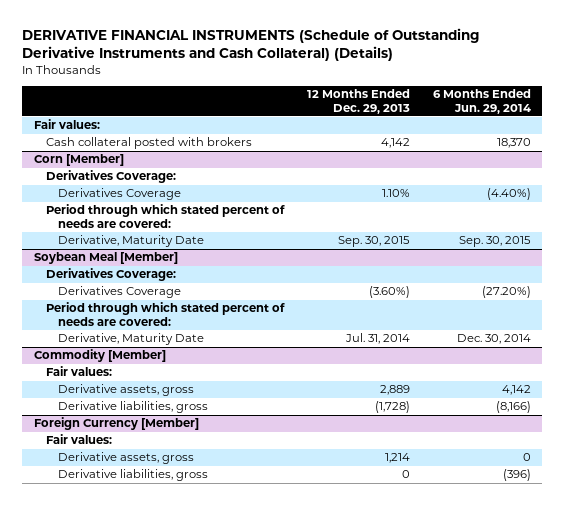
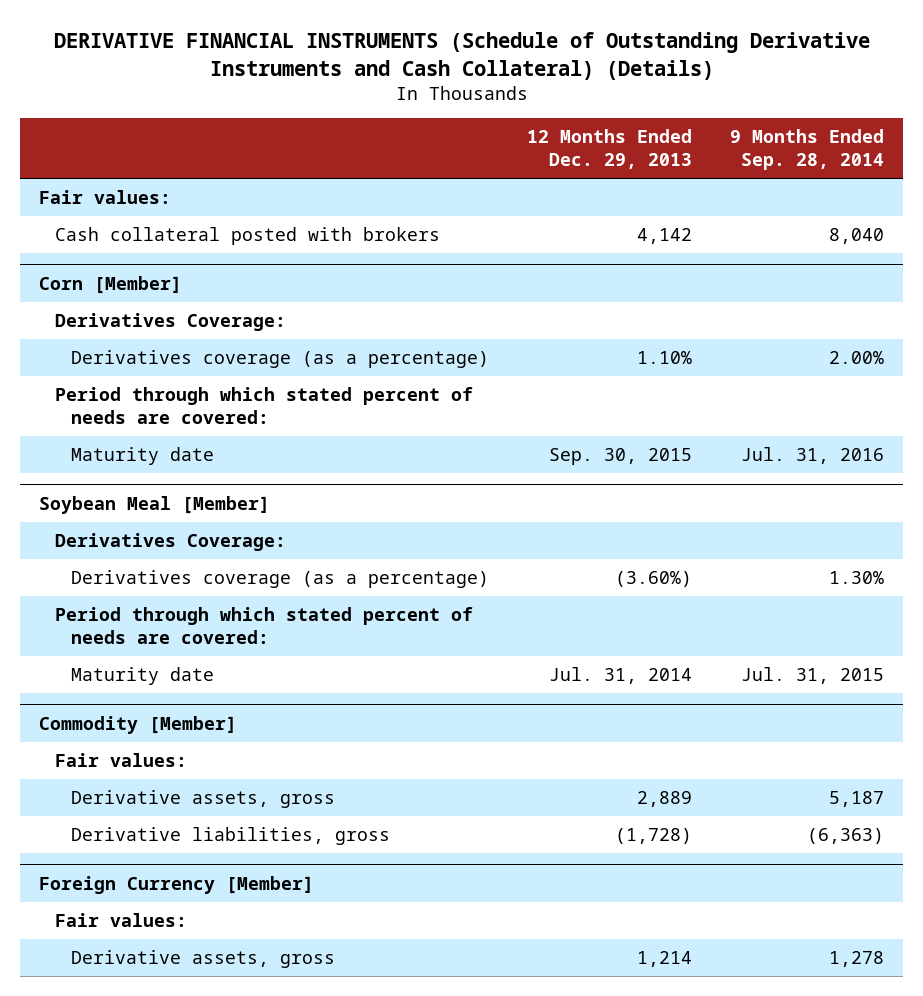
- | 12 Months Ended Dec. 29, 2013 | 6 Months Ended Jun. 29, 2014
+ | 12 Months Ended Dec. 29, 2013 | 9 Months Ended Sep. 28, 2014
@ Corn [Member]
- Derivatives Coverage | 1.10% | (4.40%)
+ Derivatives coverage (as a percentage) | 1.10% | 2.00%
- Derivative, Maturity Date | Sep. 30, 2015 | Sep. 30, 2015
+ Maturity date | Sep. 30, 2015 | Jul. 31, 2016
@ Soybean Meal [Member]
- Derivatives Coverage | (3.60%) | (27.20%)
+ Derivatives coverage (as a percentage) | (3.60%) | 1.30%
- Derivative, Maturity Date | Jul. 31, 2014 | Dec. 30, 2014
+ Maturity date | Jul. 31, 2014 | Jul. 31, 2015
@ Foreign Currency [Member]
- Derivative liabilities, gross | 0 | (396)

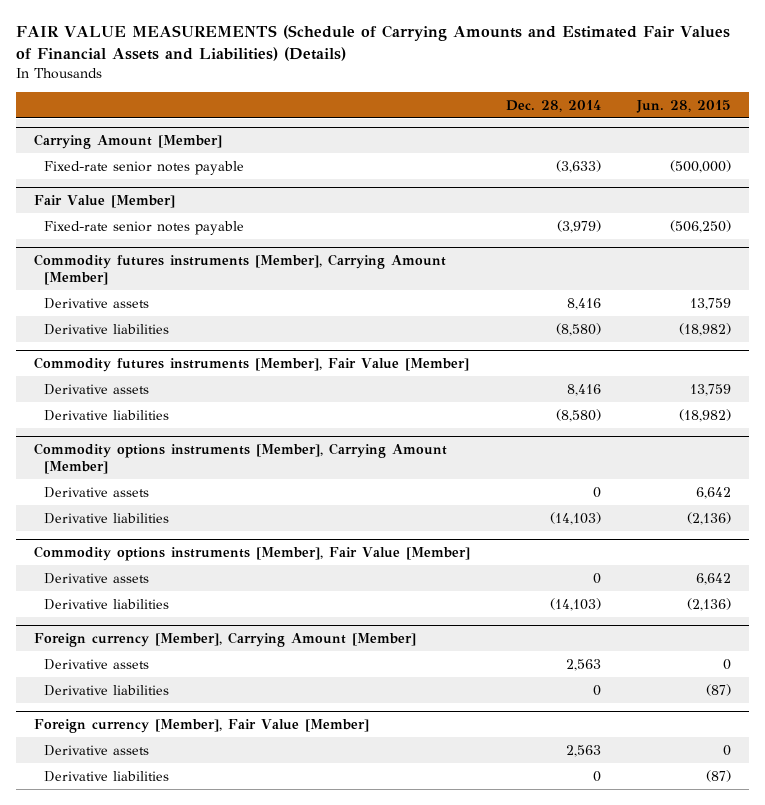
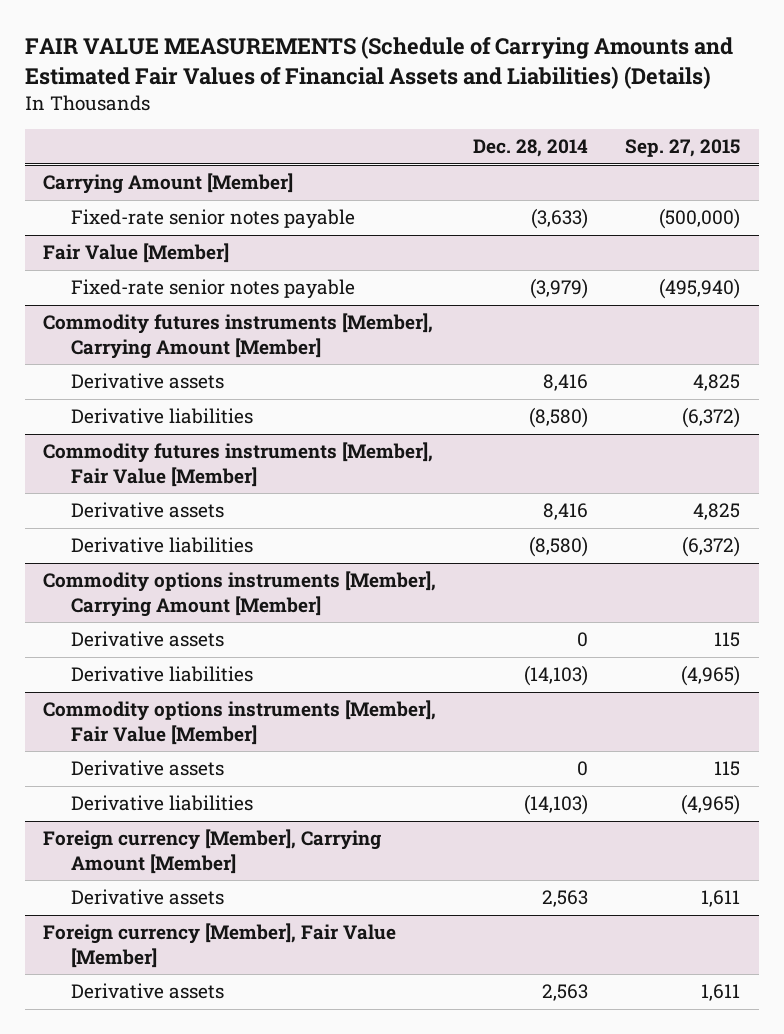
- | Dec. 28, 2014 | Jun. 28, 2015
+ | Dec. 28, 2014 | Sep. 27, 2015
@ Foreign currency [Member], Carrying Amount [Member]
- Derivative liabilities | 0 | (87)
@ Foreign currency [Member], Fair Value [Member]
- Derivative liabilities | 0 | (87)

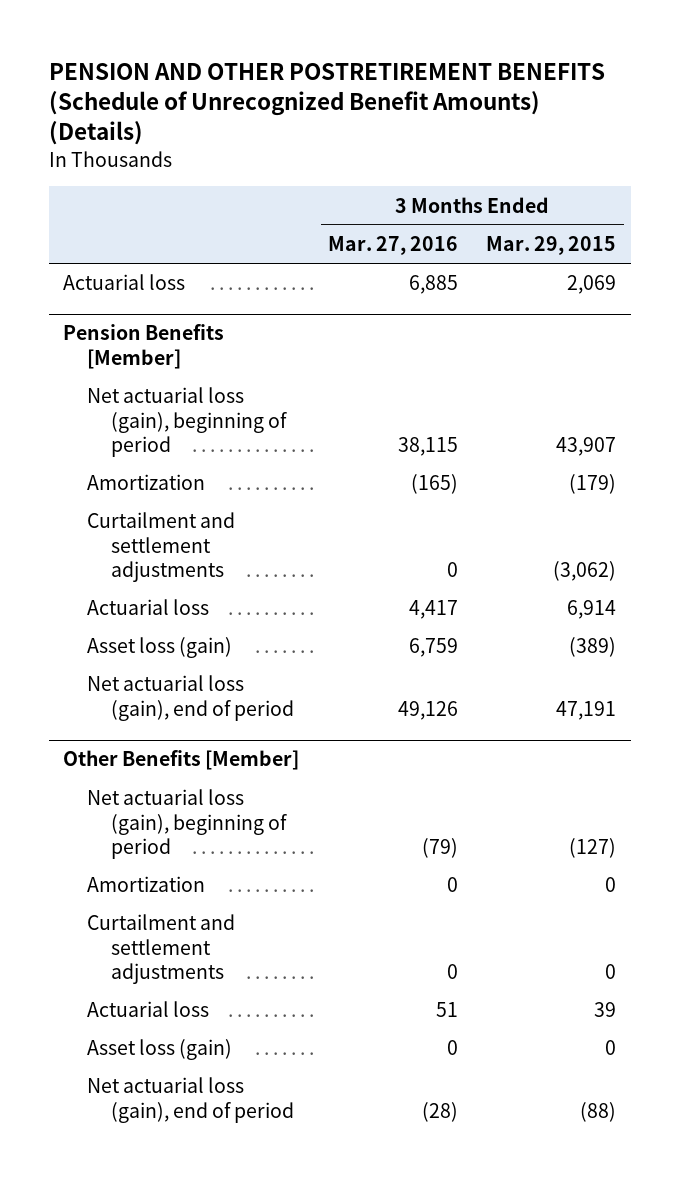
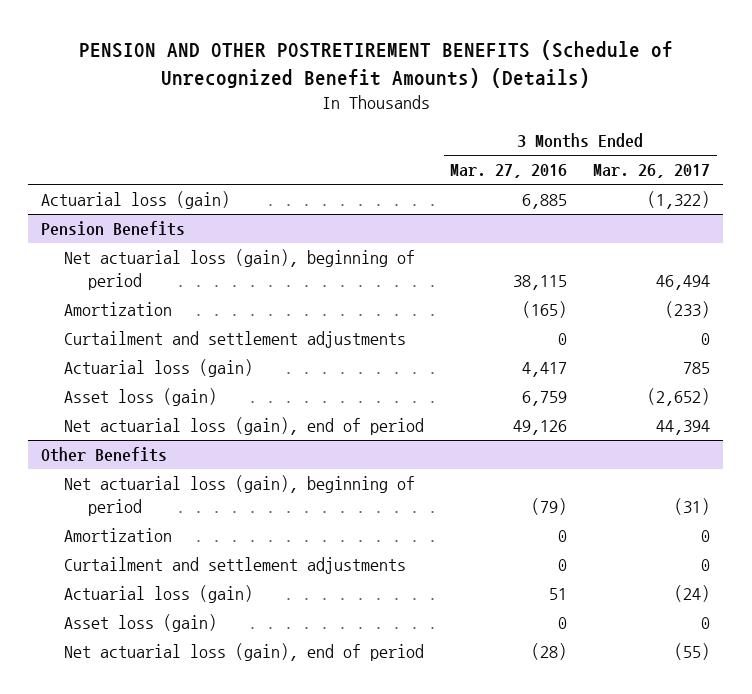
- | 3 Months Ended Mar. 27, 2016 | 3 Months Ended Mar. 29, 2015
+ | 3 Months Ended Mar. 27, 2016 | 3 Months Ended Mar. 26, 2017
- Actuarial loss | 6,885 | 2,069
- Pension Benefits [Member]
+ Actuarial loss (gain) | 6,885 | (1,322)
+ Pension Benefits
- Actuarial loss | 4,417 | 6,914
+ Actuarial loss (gain) | 4,417 | 785
- Other Benefits [Member]
+ Other Benefits
- Actuarial loss | 51 | 39
+ Actuarial loss (gain) | 51 | (24)

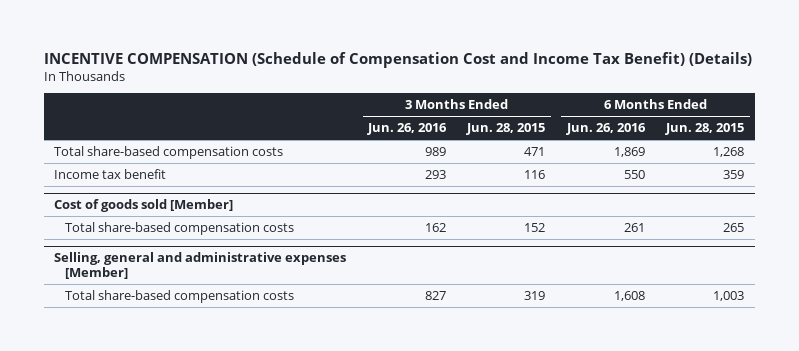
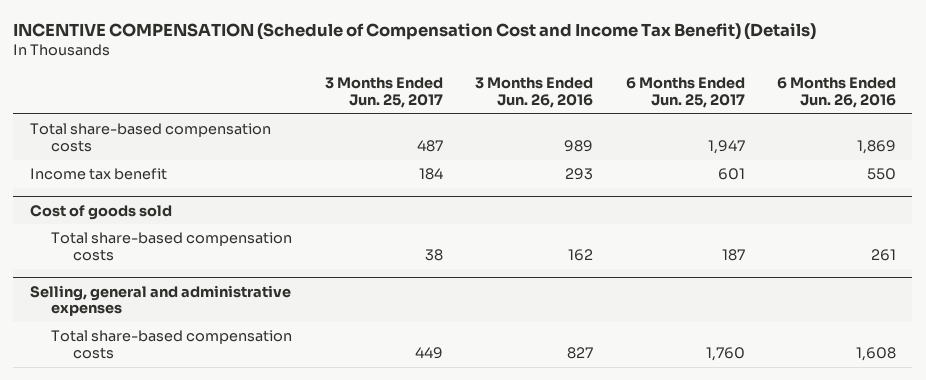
- | 3 Months Ended Jun. 26, 2016 | 3 Months Ended Jun. 28, 2015 | 6 Months Ended Jun. 26, 2016 | 6 Months Ended Jun. 28, 2015
+ | 3 Months Ended Jun. 25, 2017 | 3 Months Ended Jun. 26, 2016 | 6 Months Ended Jun. 25, 2017 | 6 Months Ended Jun. 26, 2016
- Cost of goods sold [Member]
+ Cost of goods sold
- Selling, general and administrative expenses [Member]
+ Selling, general and administrative expenses

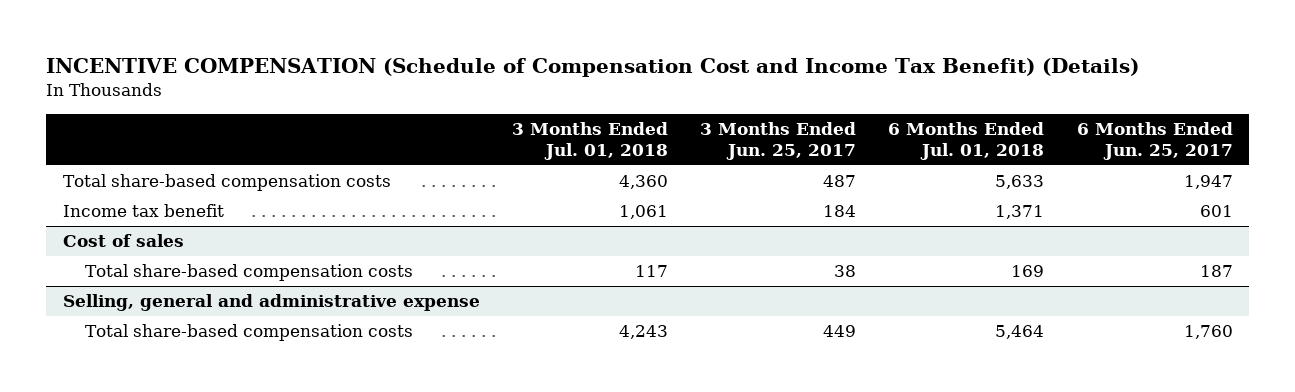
- | 3 Months Ended Jun. 25, 2017 | 3 Months Ended Jun. 26, 2016 | 6 Months Ended Jun. 25, 2017 | 6 Months Ended Jun. 26, 2016
+ | 3 Months Ended Jul. 01, 2018 | 3 Months Ended Jun. 25, 2017 | 6 Months Ended Jul. 01, 2018 | 6 Months Ended Jun. 25, 2017
- Cost of goods sold
+ Cost of sales
- Selling, general and administrative expenses
+ Selling, general and administrative expense

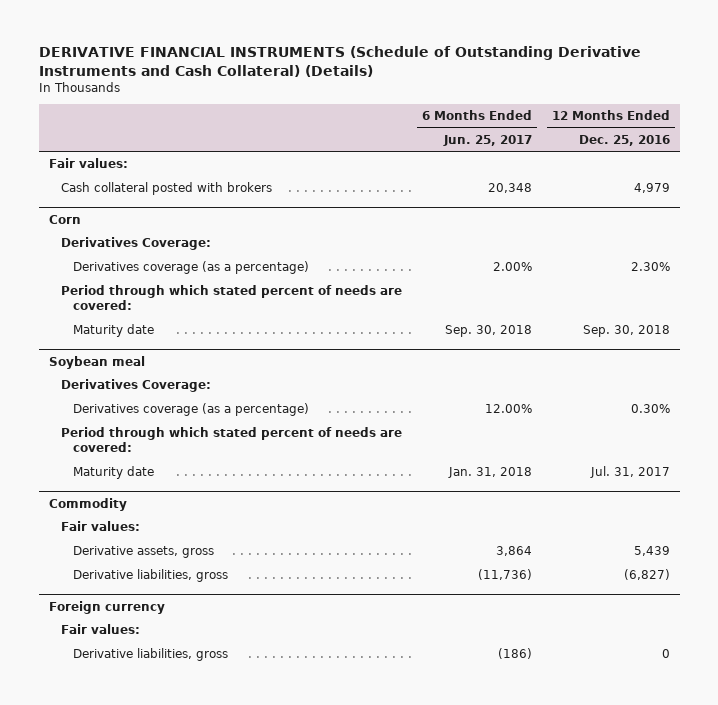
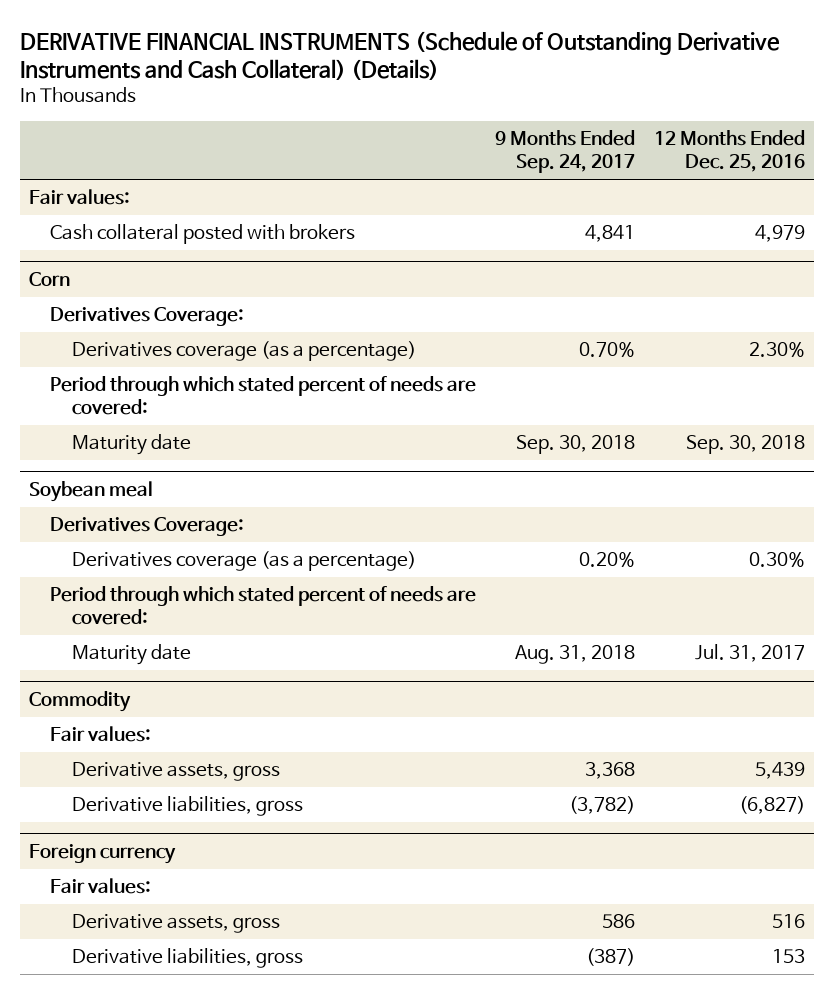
- | 6 Months Ended Jun. 25, 2017 | 12 Months Ended Dec. 25, 2016
+ | 9 Months Ended Sep. 24, 2017 | 12 Months Ended Dec. 25, 2016
@ Foreign currency
- Derivative liabilities, gross | (186) | 0
+ Derivative assets, gross | 586 | 516
+ Derivative liabilities, gross | (387) | 153

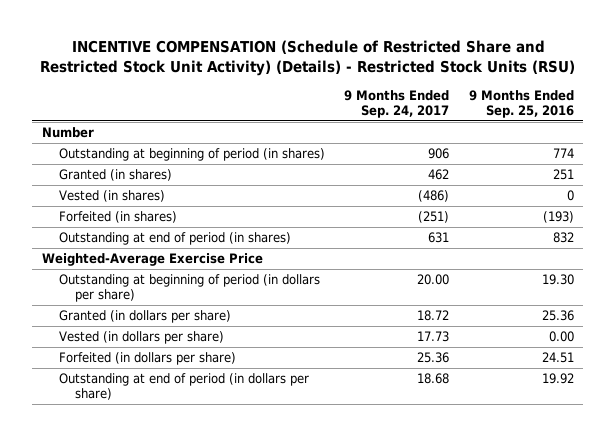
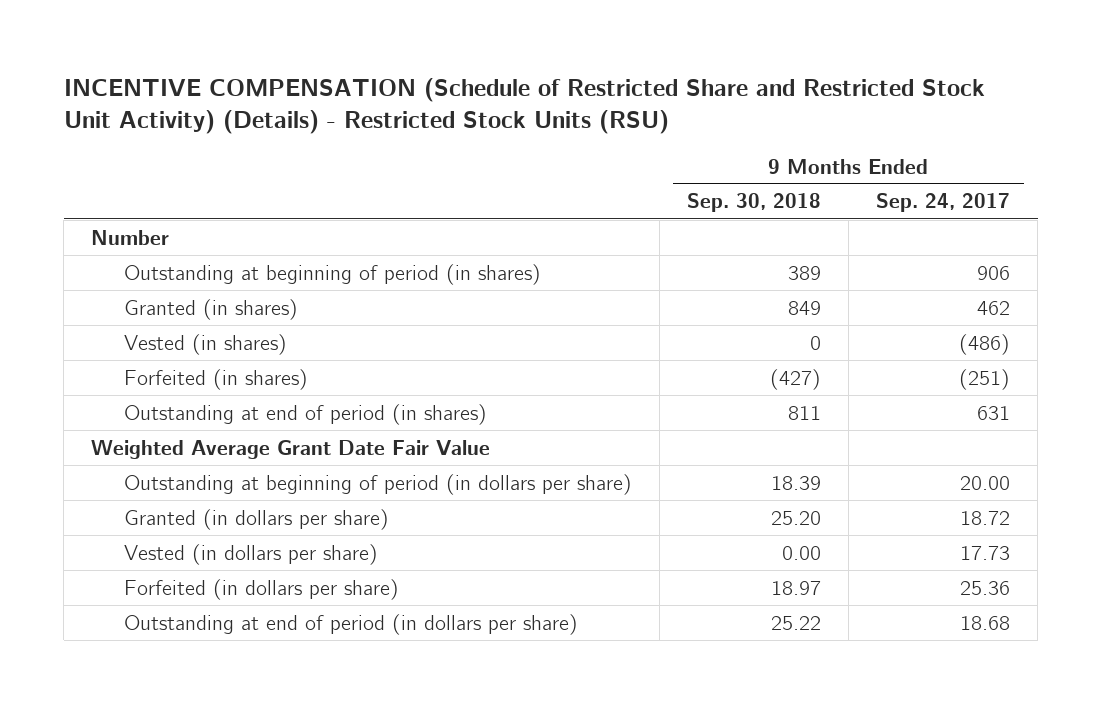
- | 9 Months Ended Sep. 24, 2017 | 9 Months Ended Sep. 25, 2016
+ | 9 Months Ended Sep. 30, 2018 | 9 Months Ended Sep. 24, 2017
- Weighted-Average Exercise Price
+ Weighted Average Grant Date Fair Value

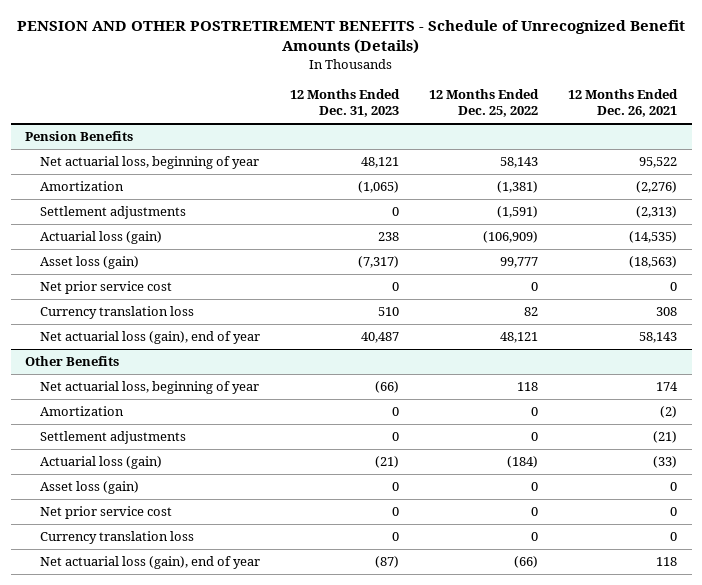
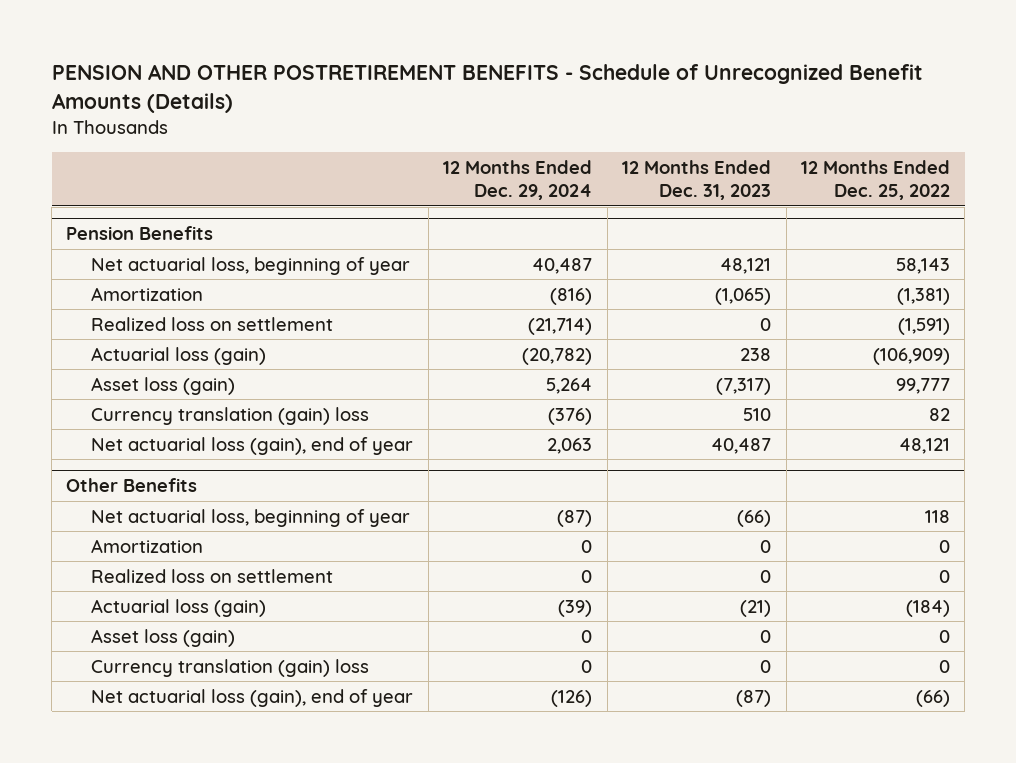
- | 12 Months Ended Dec. 31, 2023 | 12 Months Ended Dec. 25, 2022 | 12 Months Ended Dec. 26, 2021
+ | 12 Months Ended Dec. 29, 2024 | 12 Months Ended Dec. 31, 2023 | 12 Months Ended Dec. 25, 2022
@ Pension Benefits
- Settlement adjustments | 0 | (1,591) | (2,313)
+ Realized loss on settlement | (21,714) | 0 | (1,591)
- Net prior service cost | 0 | 0 | 0
- Currency translation loss | 510 | 82 | 308
+ Currency translation (gain) loss | (376) | 510 | 82
@ Other Benefits
- Settlement adjustments | 0 | 0 | (21)
+ Realized loss on settlement | 0 | 0 | 0
- Net prior service cost | 0 | 0 | 0
- Currency translation loss | 0 | 0 | 0
+ Currency translation (gain) loss | 0 | 0 | 0

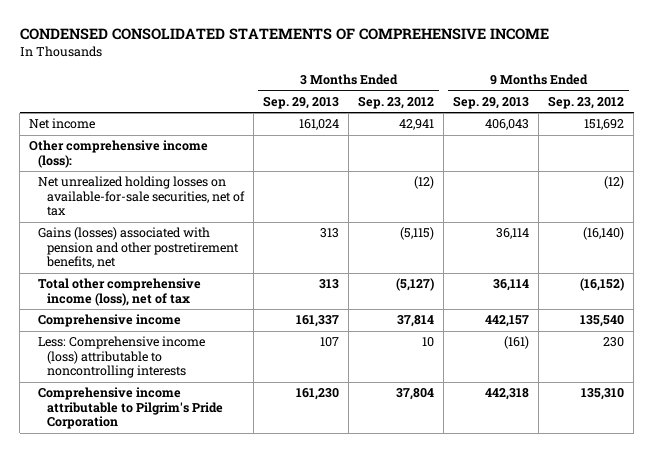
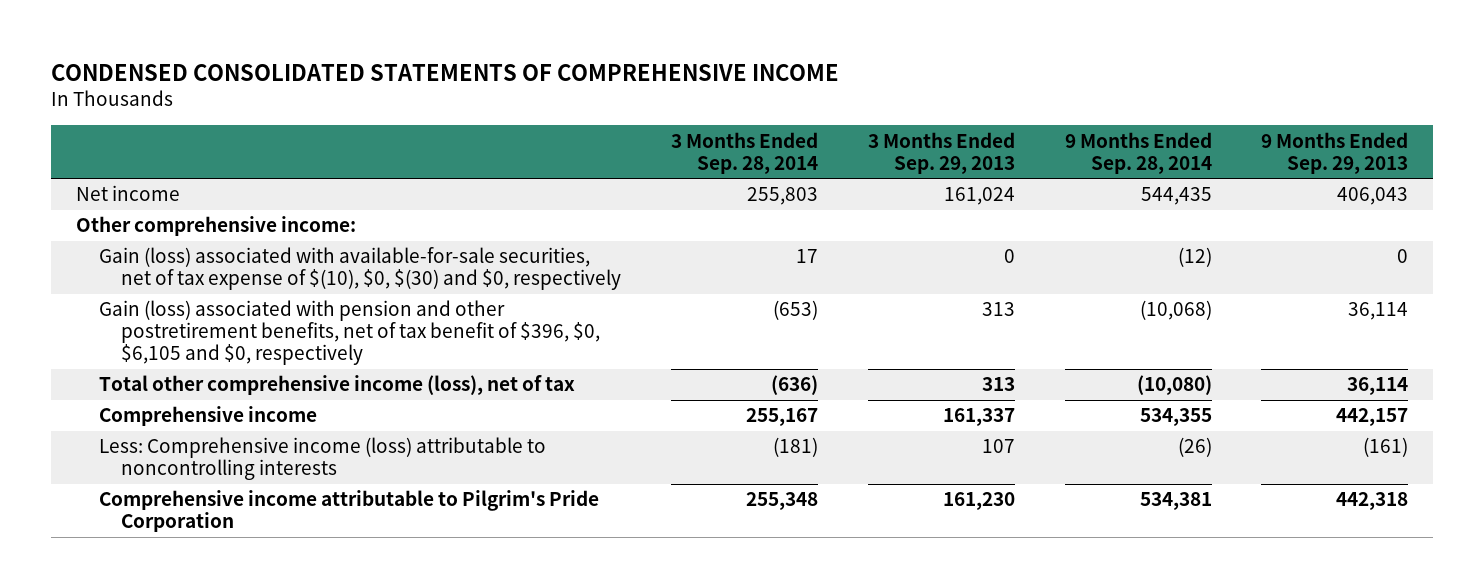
- | 3 Months Ended Sep. 29, 2013 | 3 Months Ended Sep. 23, 2012 | 9 Months Ended Sep. 29, 2013 | 9 Months Ended Sep. 23, 2012
+ | 3 Months Ended Sep. 28, 2014 | 3 Months Ended Sep. 29, 2013 | 9 Months Ended Sep. 28, 2014 | 9 Months Ended Sep. 29, 2013
- Other comprehensive income (loss):
- Net unrealized holding losses on available-for-sale securities, net of tax | | (12) | | (12)
- Gains (losses) associated with pension and other postretirement benefits, net | 313 | (5,115) | 36,114 | (16,140)
+ Other comprehensive income:
+ Gain (loss) associated with available-for-sale securities, net of tax expense of $(10), $0, $(30) and $0, respectively | 17 | 0 | (12) | 0
+ Gain (loss) associated with pension and other postretirement benefits, net of tax benefit of $396, $0, $6,105 and $0, respectively | (653) | 313 | (10,068) | 36,114

